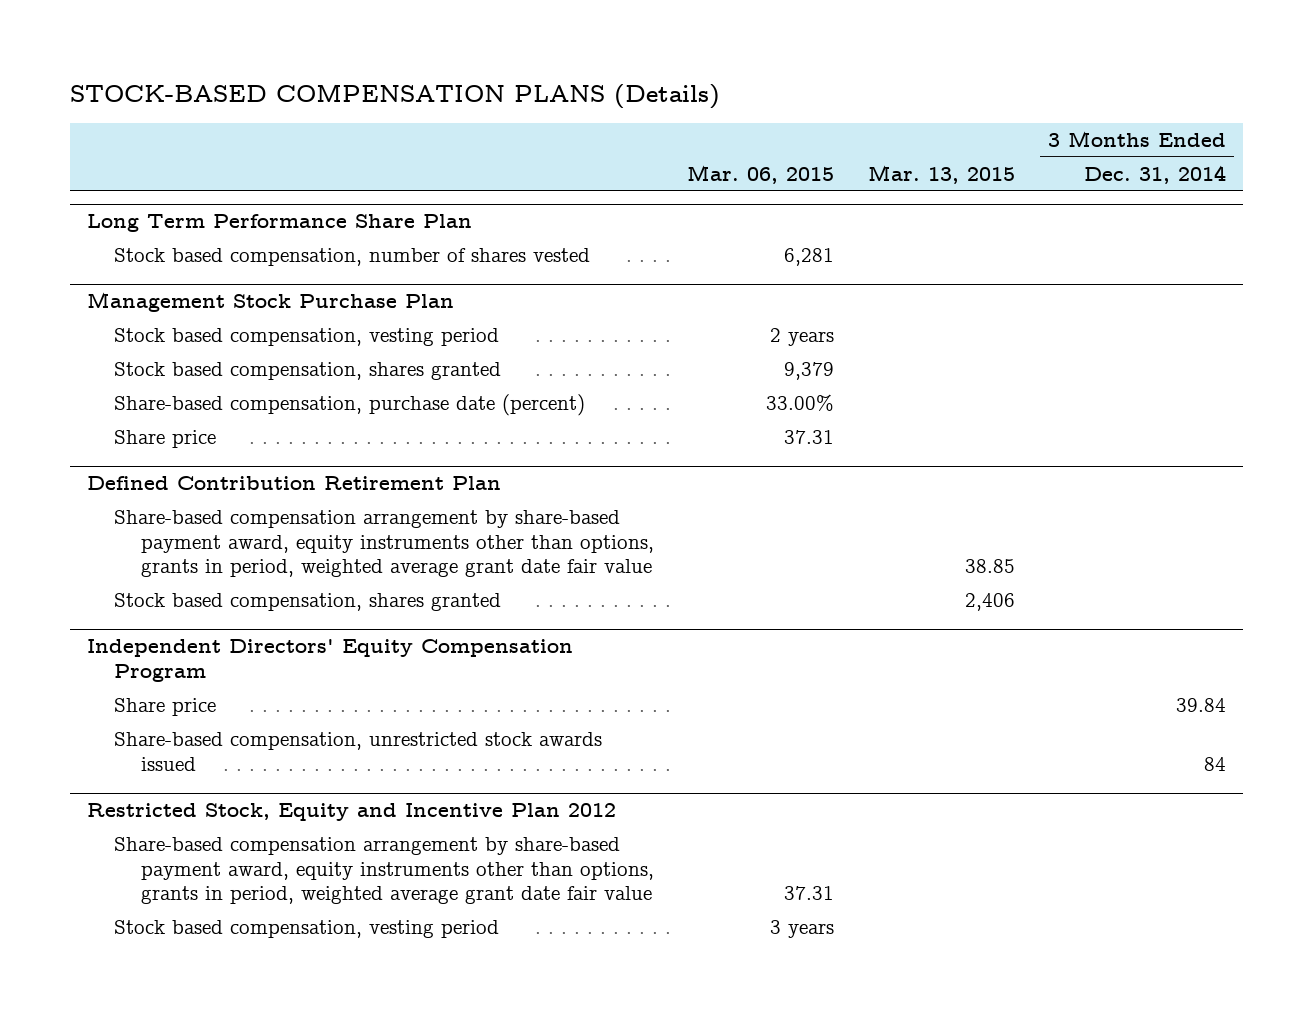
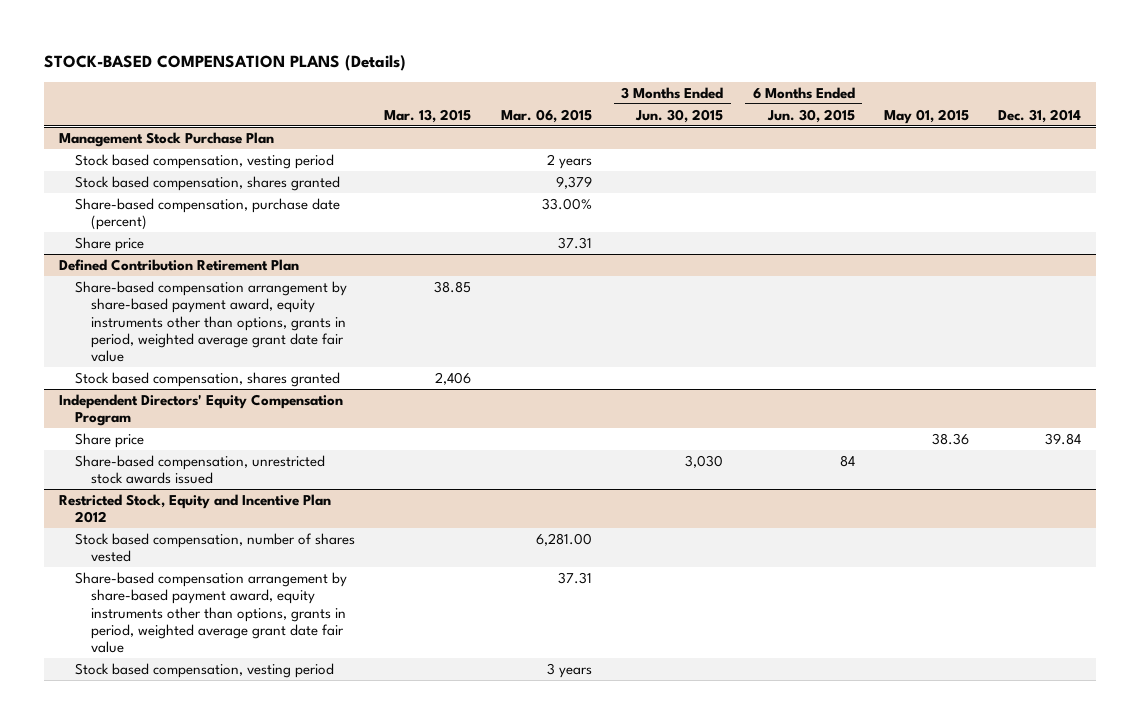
- | Mar. 06, 2015 | Mar. 13, 2015 | 3 Months Ended Dec. 31, 2014
+ | Mar. 13, 2015 | Mar. 06, 2015 | 3 Months Ended Jun. 30, 2015 | 6 Months Ended Jun. 30, 2015 | May 01, 2015 | Dec. 31, 2014
- Long Term Performance Share Plan
- Stock based compensation, number of shares vested | 6,281 | |
@ Restricted Stock, Equity and Incentive Plan 2012
+ Stock based compensation, number of shares vested | | 6,281.00 | | | |

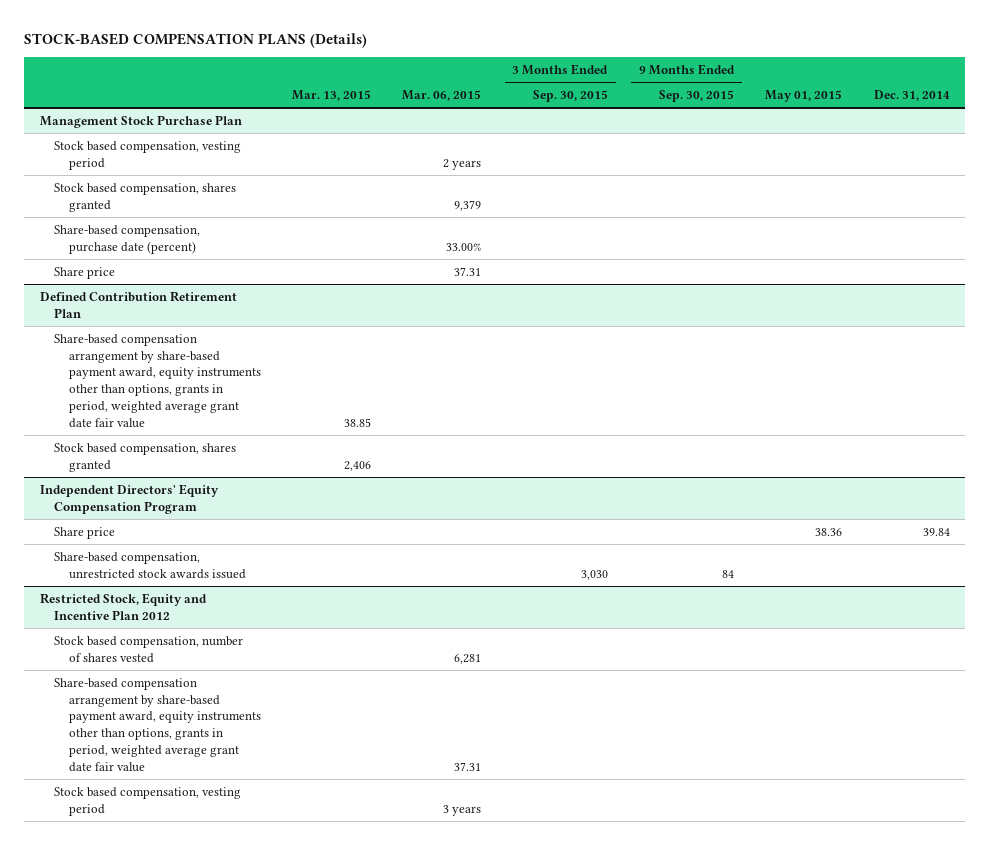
- | Mar. 13, 2015 | Mar. 06, 2015 | 3 Months Ended Jun. 30, 2015 | 6 Months Ended Jun. 30, 2015 | May 01, 2015 | Dec. 31, 2014
+ | Mar. 13, 2015 | Mar. 06, 2015 | 3 Months Ended Sep. 30, 2015 | 9 Months Ended Sep. 30, 2015 | May 01, 2015 | Dec. 31, 2014
@ Restricted Stock, Equity and Incentive Plan 2012
- Stock based compensation, number of shares vested | | 6,281.00 | | | |
+ Stock based compensation, number of shares vested | | 6,281 | | | |

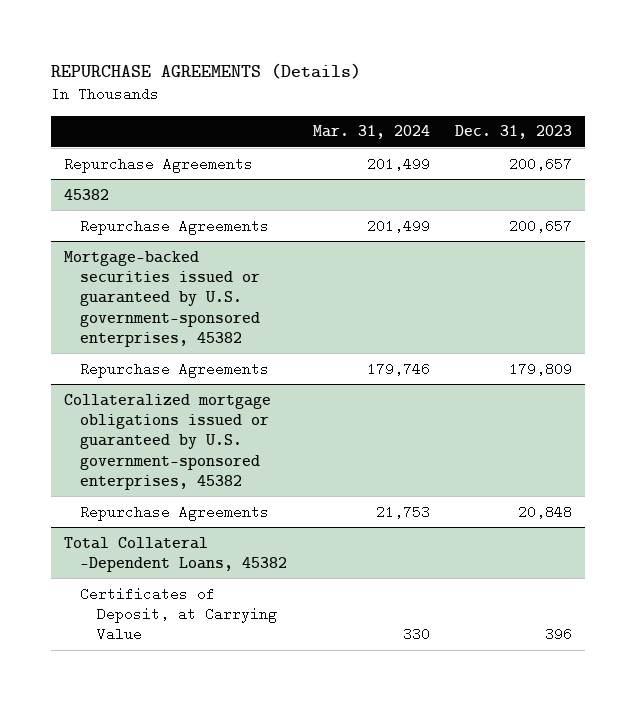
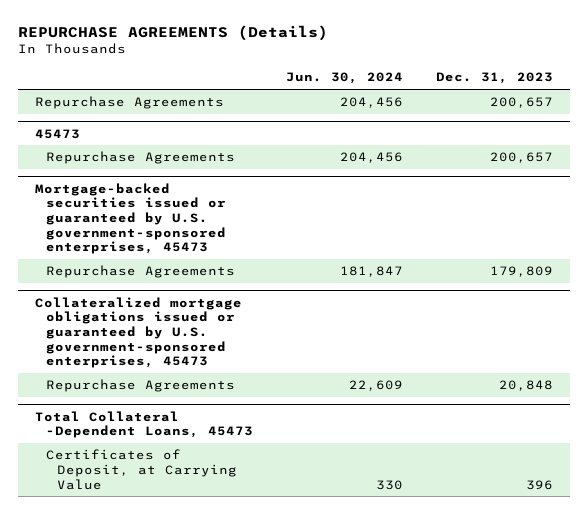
- | Mar. 31, 2024 | Dec. 31, 2023
+ | Jun. 30, 2024 | Dec. 31, 2023
- 45382
+ 45473
- Mortgage-backed securities issued or guaranteed by U.S. government-sponsored enterprises, 45382
+ Mortgage-backed securities issued or guaranteed by U.S. government-sponsored enterprises, 45473
- Collateralized mortgage obligations issued or guaranteed by U.S. government-sponsored enterprises, 45382
+ Collateralized mortgage obligations issued or guaranteed by U.S. government-sponsored enterprises, 45473
- Total Collateral -Dependent Loans, 45382
+ Total Collateral -Dependent Loans, 45473

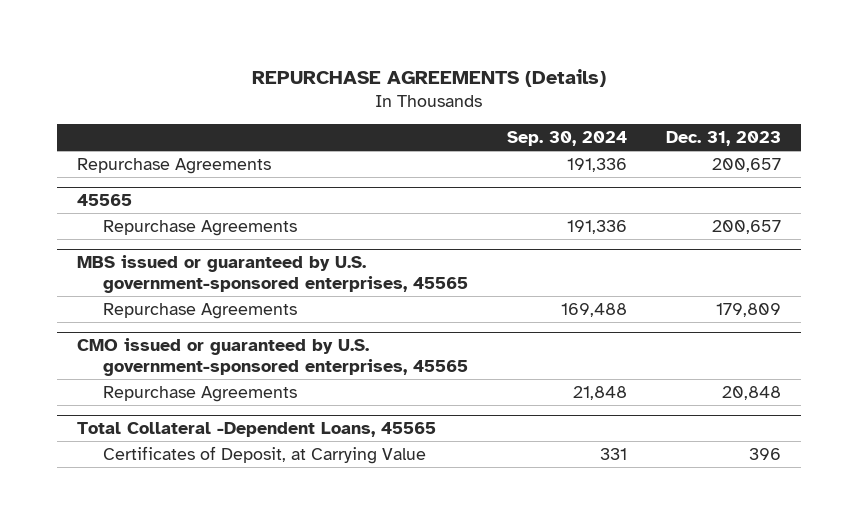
- | Jun. 30, 2024 | Dec. 31, 2023
+ | Sep. 30, 2024 | Dec. 31, 2023
- 45473
+ 45565
- Mortgage-backed securities issued or guaranteed by U.S. government-sponsored enterprises, 45473
+ MBS issued or guaranteed by U.S. government-sponsored enterprises, 45565
- Collateralized mortgage obligations issued or guaranteed by U.S. government-sponsored enterprises, 45473
+ CMO issued or guaranteed by U.S. government-sponsored enterprises, 45565
- Total Collateral -Dependent Loans, 45473
+ Total Collateral -Dependent Loans, 45565

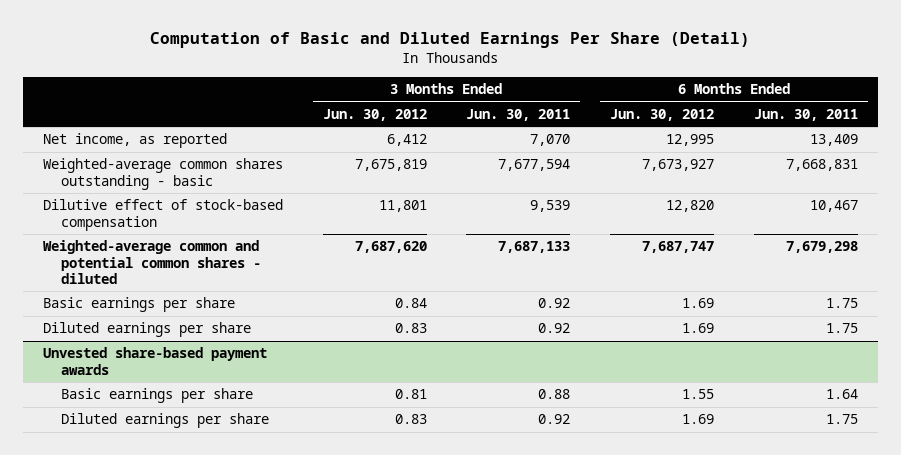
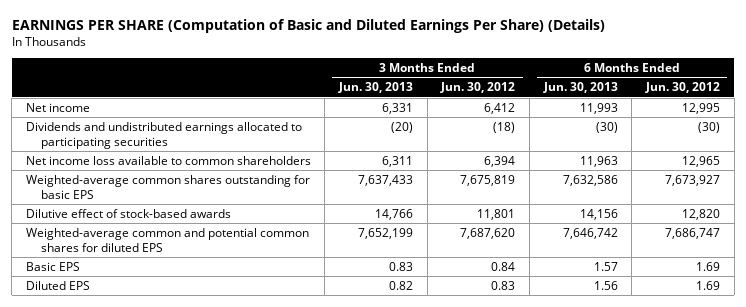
- Computation of Basic and Diluted Earnings Per Share (Detail)
+ EARNINGS PER SHARE (Computation of Basic and Diluted Earnings Per Share) (Details)
- | 3 Months Ended Jun. 30, 2012 | 3 Months Ended Jun. 30, 2011 | 6 Months Ended Jun. 30, 2012 | 6 Months Ended Jun. 30, 2011
+ | 3 Months Ended Jun. 30, 2013 | 3 Months Ended Jun. 30, 2012 | 6 Months Ended Jun. 30, 2013 | 6 Months Ended Jun. 30, 2012
- Net income, as reported | 6,412 | 7,070 | 12,995 | 13,409
- Weighted-average common shares outstanding - basic | 7,675,819 | 7,677,594 | 7,673,927 | 7,668,831
- Dilutive effect of stock-based compensation | 11,801 | 9,539 | 12,820 | 10,467
- Weighted-average common and potential common shares - diluted | 7,687,620 | 7,687,133 | 7,687,747 | 7,679,298
- Basic earnings per share | 0.84 | 0.92 | 1.69 | 1.75
- Diluted earnings per share | 0.83 | 0.92 | 1.69 | 1.75
- Unvested share-based payment awards
- Basic earnings per share | 0.81 | 0.88 | 1.55 | 1.64
- Diluted earnings per share | 0.83 | 0.92 | 1.69 | 1.75
+ Net income | 6,331 | 6,412 | 11,993 | 12,995
+ Dividends and undistributed earnings allocated to participating securities | (20) | (18) | (30) | (30)
+ Net income loss available to common shareholders | 6,311 | 6,394 | 11,963 | 12,965
+ Weighted-average common shares outstanding for basic EPS | 7,637,433 | 7,675,819 | 7,632,586 | 7,673,927
+ Dilutive effect of stock-based awards | 14,766 | 11,801 | 14,156 | 12,820
+ Weighted-average common and potential common shares for diluted EPS | 7,652,199 | 7,687,620 | 7,646,742 | 7,686,747
+ Basic EPS | 0.83 | 0.84 | 1.57 | 1.69
+ Diluted EPS | 0.82 | 0.83 | 1.56 | 1.69

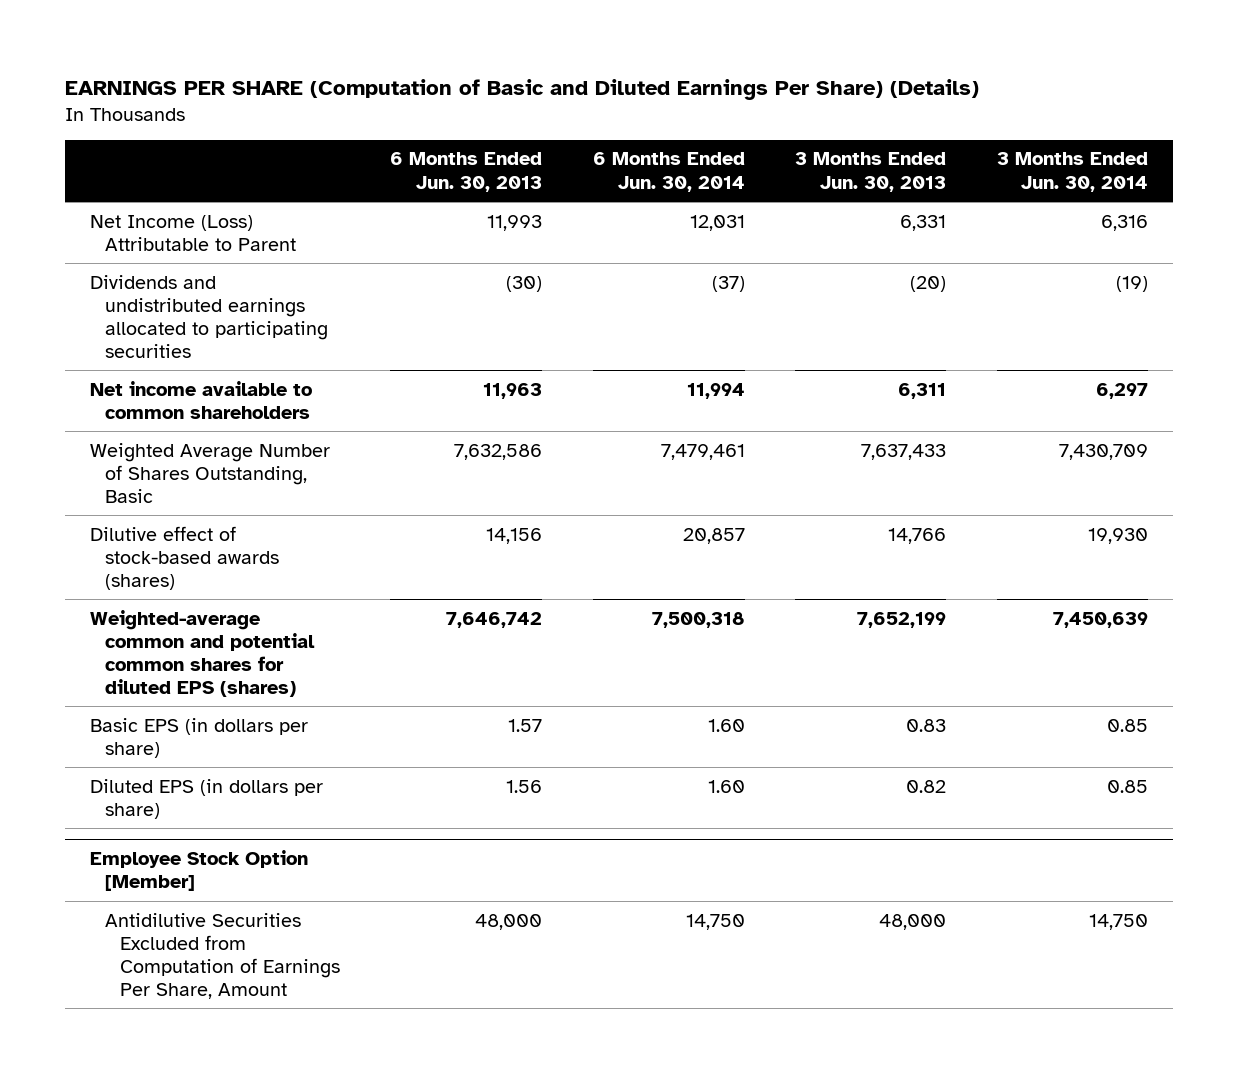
- | 3 Months Ended Jun. 30, 2013 | 3 Months Ended Jun. 30, 2012 | 6 Months Ended Jun. 30, 2013 | 6 Months Ended Jun. 30, 2012
+ | 6 Months Ended Jun. 30, 2013 | 6 Months Ended Jun. 30, 2014 | 3 Months Ended Jun. 30, 2013 | 3 Months Ended Jun. 30, 2014
- Net income | 6,331 | 6,412 | 11,993 | 12,995
+ Net Income (Loss) Attributable to Parent | 11,993 | 12,031 | 6,331 | 6,316
- Net income loss available to common shareholders | 6,311 | 6,394 | 11,963 | 12,965
- Weighted-average common shares outstanding for basic EPS | 7,637,433 | 7,675,819 | 7,632,586 | 7,673,927
- Dilutive effect of stock-based awards | 14,766 | 11,801 | 14,156 | 12,820
- Weighted-average common and potential common shares for diluted EPS | 7,652,199 | 7,687,620 | 7,646,742 | 7,686,747
- Basic EPS | 0.83 | 0.84 | 1.57 | 1.69
- Diluted EPS | 0.82 | 0.83 | 1.56 | 1.69
+ Net income available to common shareholders | 11,963 | 11,994 | 6,311 | 6,297
+ Weighted Average Number of Shares Outstanding, Basic | 7,632,586 | 7,479,461 | 7,637,433 | 7,430,709
+ Dilutive effect of stock-based awards (shares) | 14,156 | 20,857 | 14,766 | 19,930
+ Weighted-average common and potential common shares for diluted EPS (shares) | 7,646,742 | 7,500,318 | 7,652,199 | 7,450,639
+ Basic EPS (in dollars per share) | 1.57 | 1.60 | 0.83 | 0.85
+ Diluted EPS (in dollars per share) | 1.56 | 1.60 | 0.82 | 0.85
+ Employee Stock Option [Member]
+ Antidilutive Securities Excluded from Computation of Earnings Per Share, Amount | 48,000 | 14,750 | 48,000 | 14,750

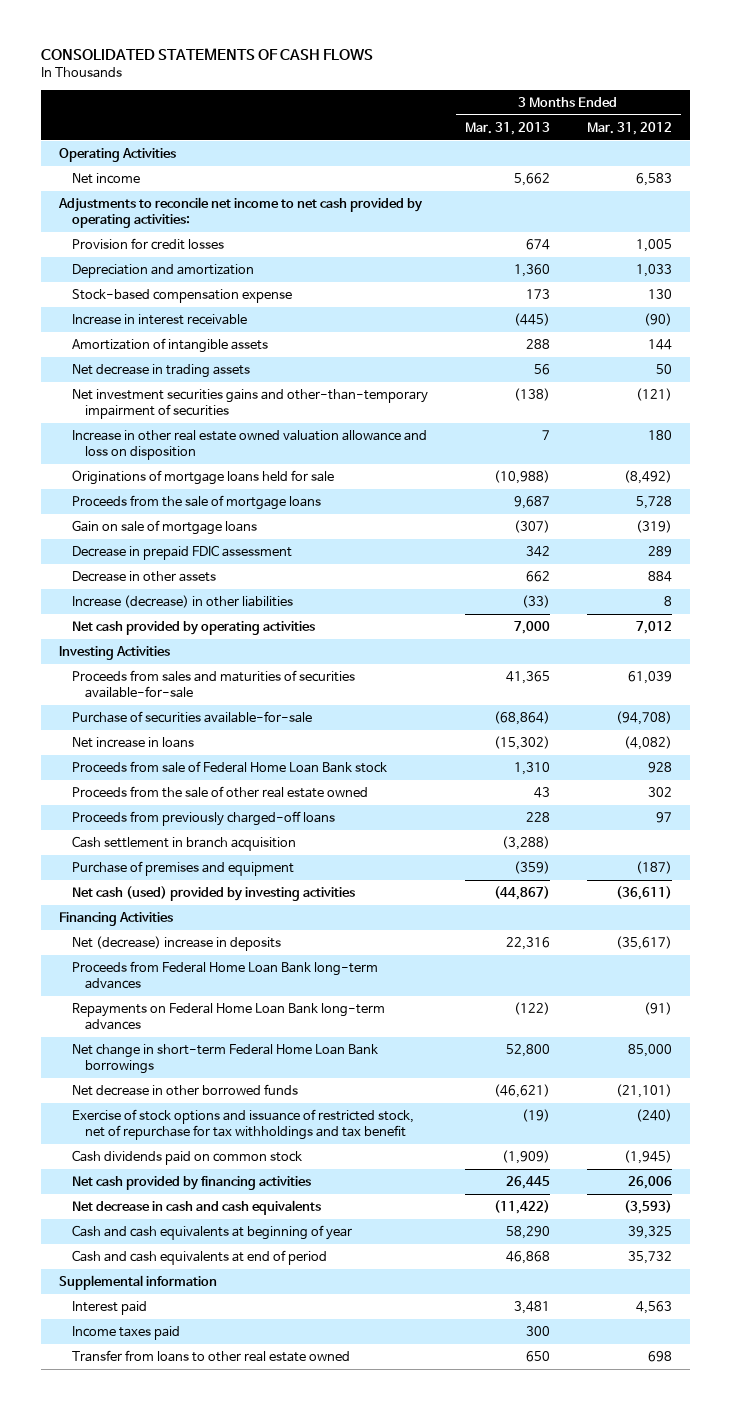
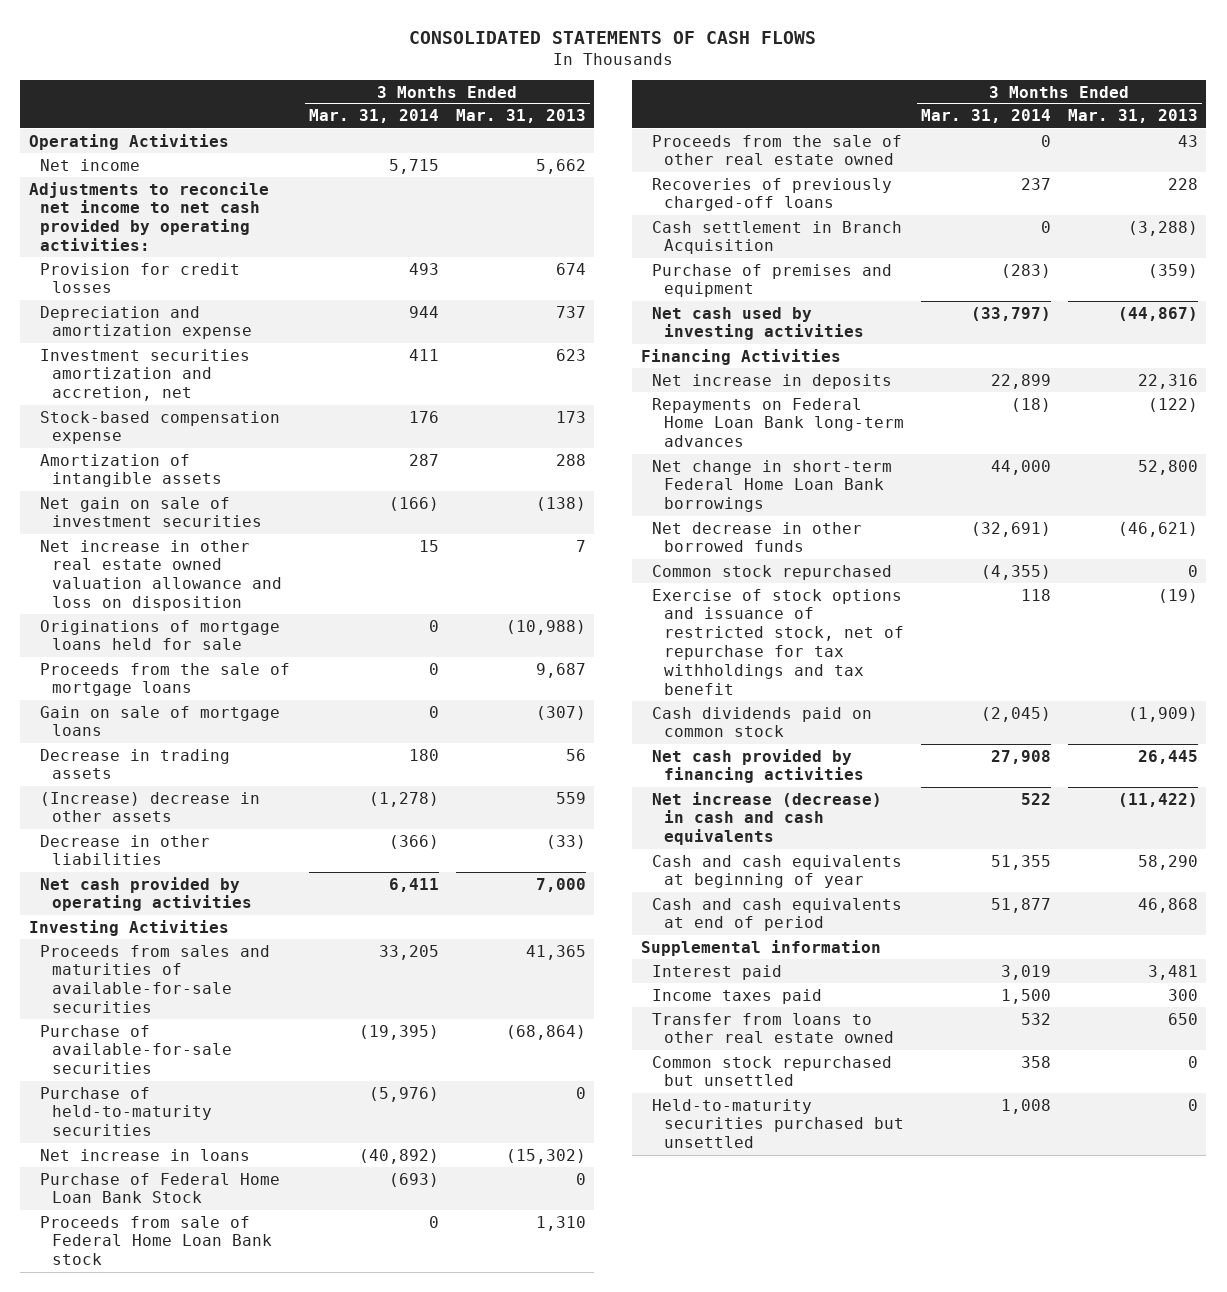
- | 3 Months Ended Mar. 31, 2013 | 3 Months Ended Mar. 31, 2012
+ | 3 Months Ended Mar. 31, 2014 | 3 Months Ended Mar. 31, 2013
- Depreciation and amortization | 1,360 | 1,033
+ Depreciation and amortization expense | 944 | 737
+ Investment securities amortization and accretion, net | 411 | 623
- Increase in interest receivable | (445) | (90)
- Net decrease in trading assets | 56 | 50
- Net investment securities gains and other-than-temporary impairment of securities | (138) | (121)
- Increase in other real estate owned valuation allowance and loss on disposition | 7 | 180
+ Net gain on sale of investment securities | (166) | (138)
+ Net increase in other real estate owned valuation allowance and loss on disposition | 15 | 7
- Decrease in prepaid FDIC assessment | 342 | 289
- Decrease in other assets | 662 | 884
- Increase (decrease) in other liabilities | (33) | 8
+ Decrease in trading assets | 180 | 56
+ (Increase) decrease in other assets | (1,278) | 559
+ Decrease in other liabilities | (366) | (33)
- Proceeds from sales and maturities of securities available-for-sale | 41,365 | 61,039
- Purchase of securities available-for-sale | (68,864) | (94,708)
+ Proceeds from sales and maturities of available-for-sale securities | 33,205 | 41,365
+ Purchase of available-for-sale securities | (19,395) | (68,864)
+ Purchase of held-to-maturity securities | (5,976) | 0
+ Purchase of Federal Home Loan Bank Stock | (693) | 0
- Proceeds from previously charged-off loans | 228 | 97
- Cash settlement in branch acquisition | (3,288) |
+ Recoveries of previously charged-off loans | 237 | 228
+ Cash settlement in Branch Acquisition | 0 | (3,288)
- Net cash (used) provided by investing activities | (44,867) | (36,611)
+ Net cash used by investing activities | (33,797) | (44,867)
- Net (decrease) increase in deposits | 22,316 | (35,617)
- Proceeds from Federal Home Loan Bank long-term advances
+ Net increase in deposits | 22,899 | 22,316
+ Common stock repurchased | (4,355) | 0
- Net decrease in cash and cash equivalents | (11,422) | (3,593)
+ Net increase (decrease) in cash and cash equivalents | 522 | (11,422)
+ Common stock repurchased but unsettled | 358 | 0
+ Held-to-maturity securities purchased but unsettled | 1,008 | 0

